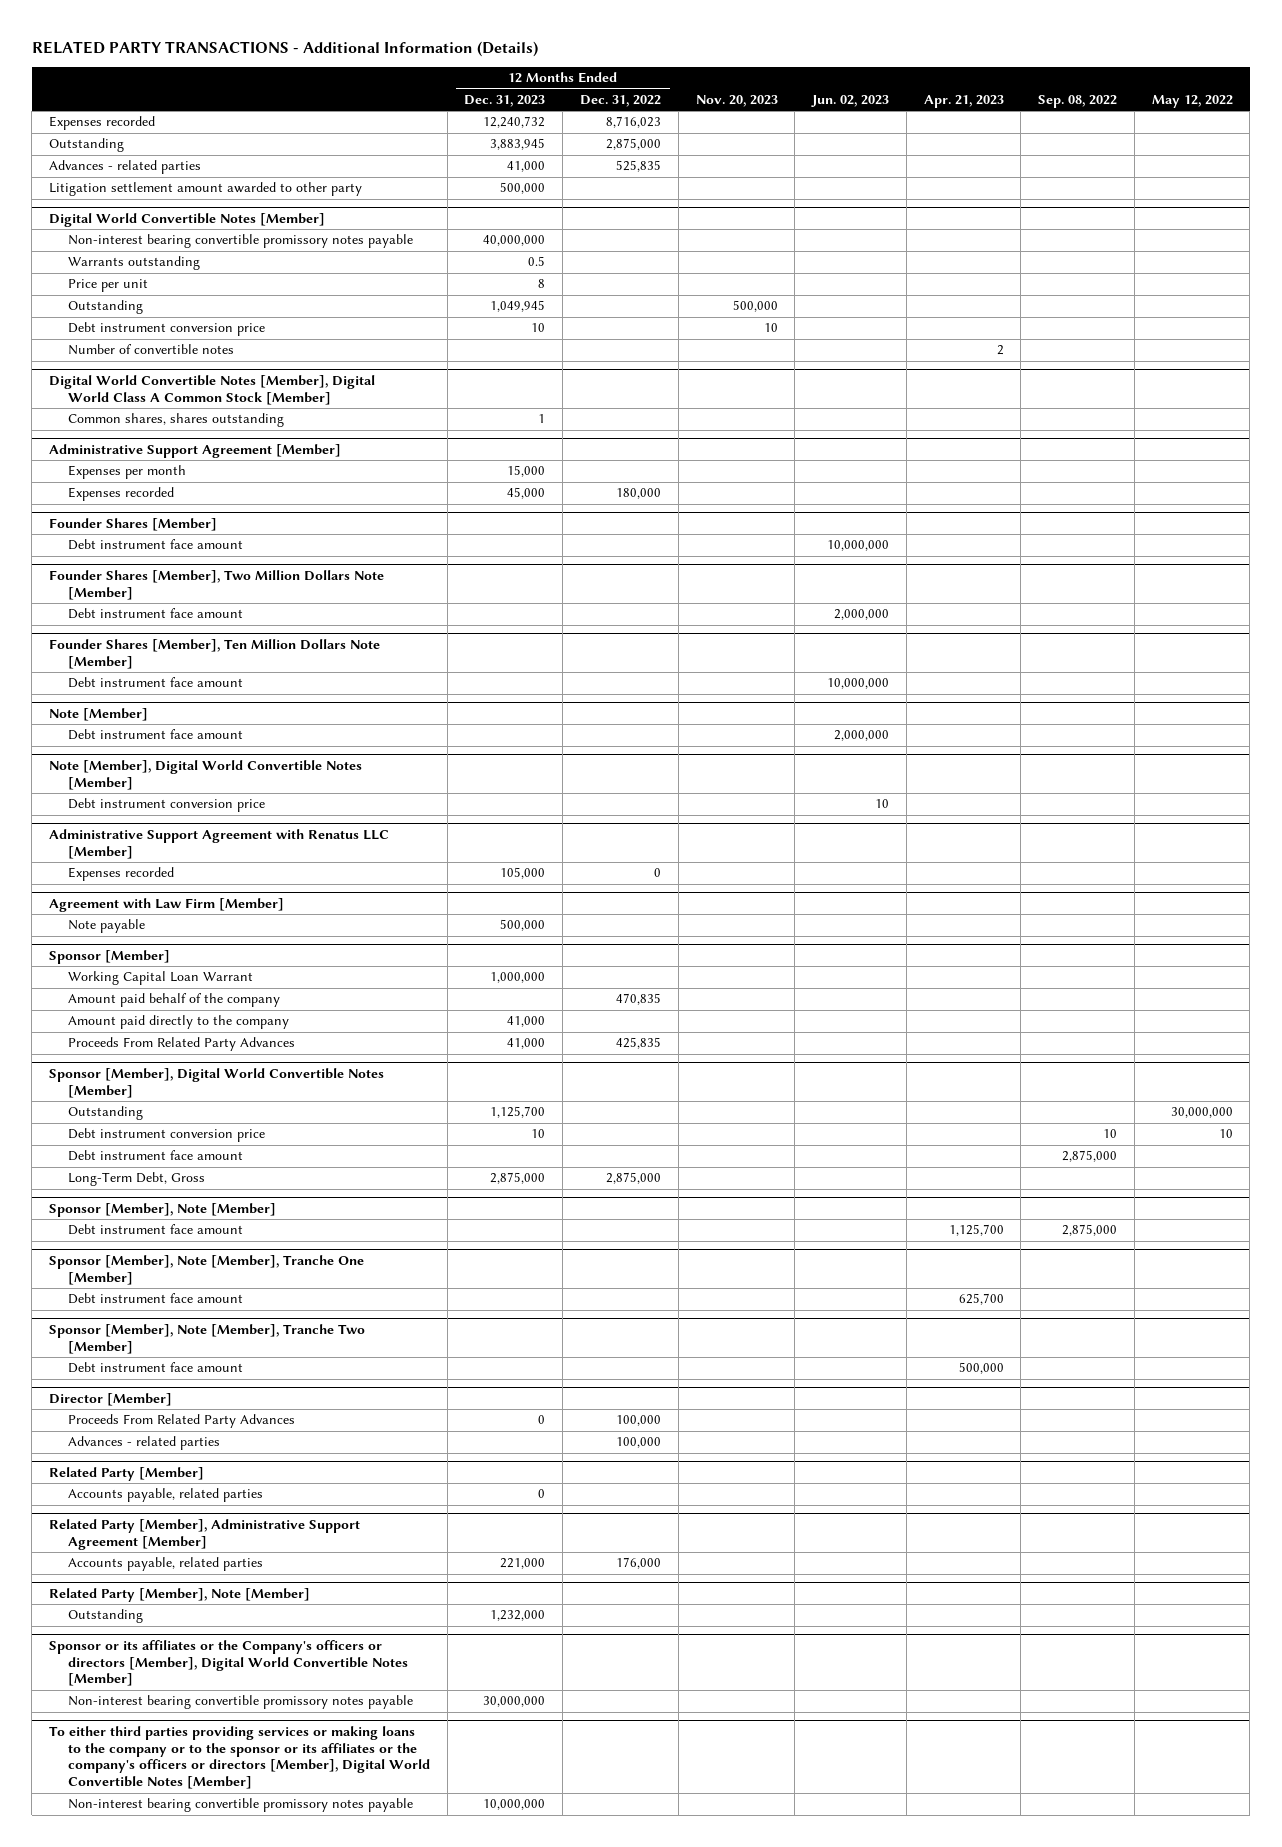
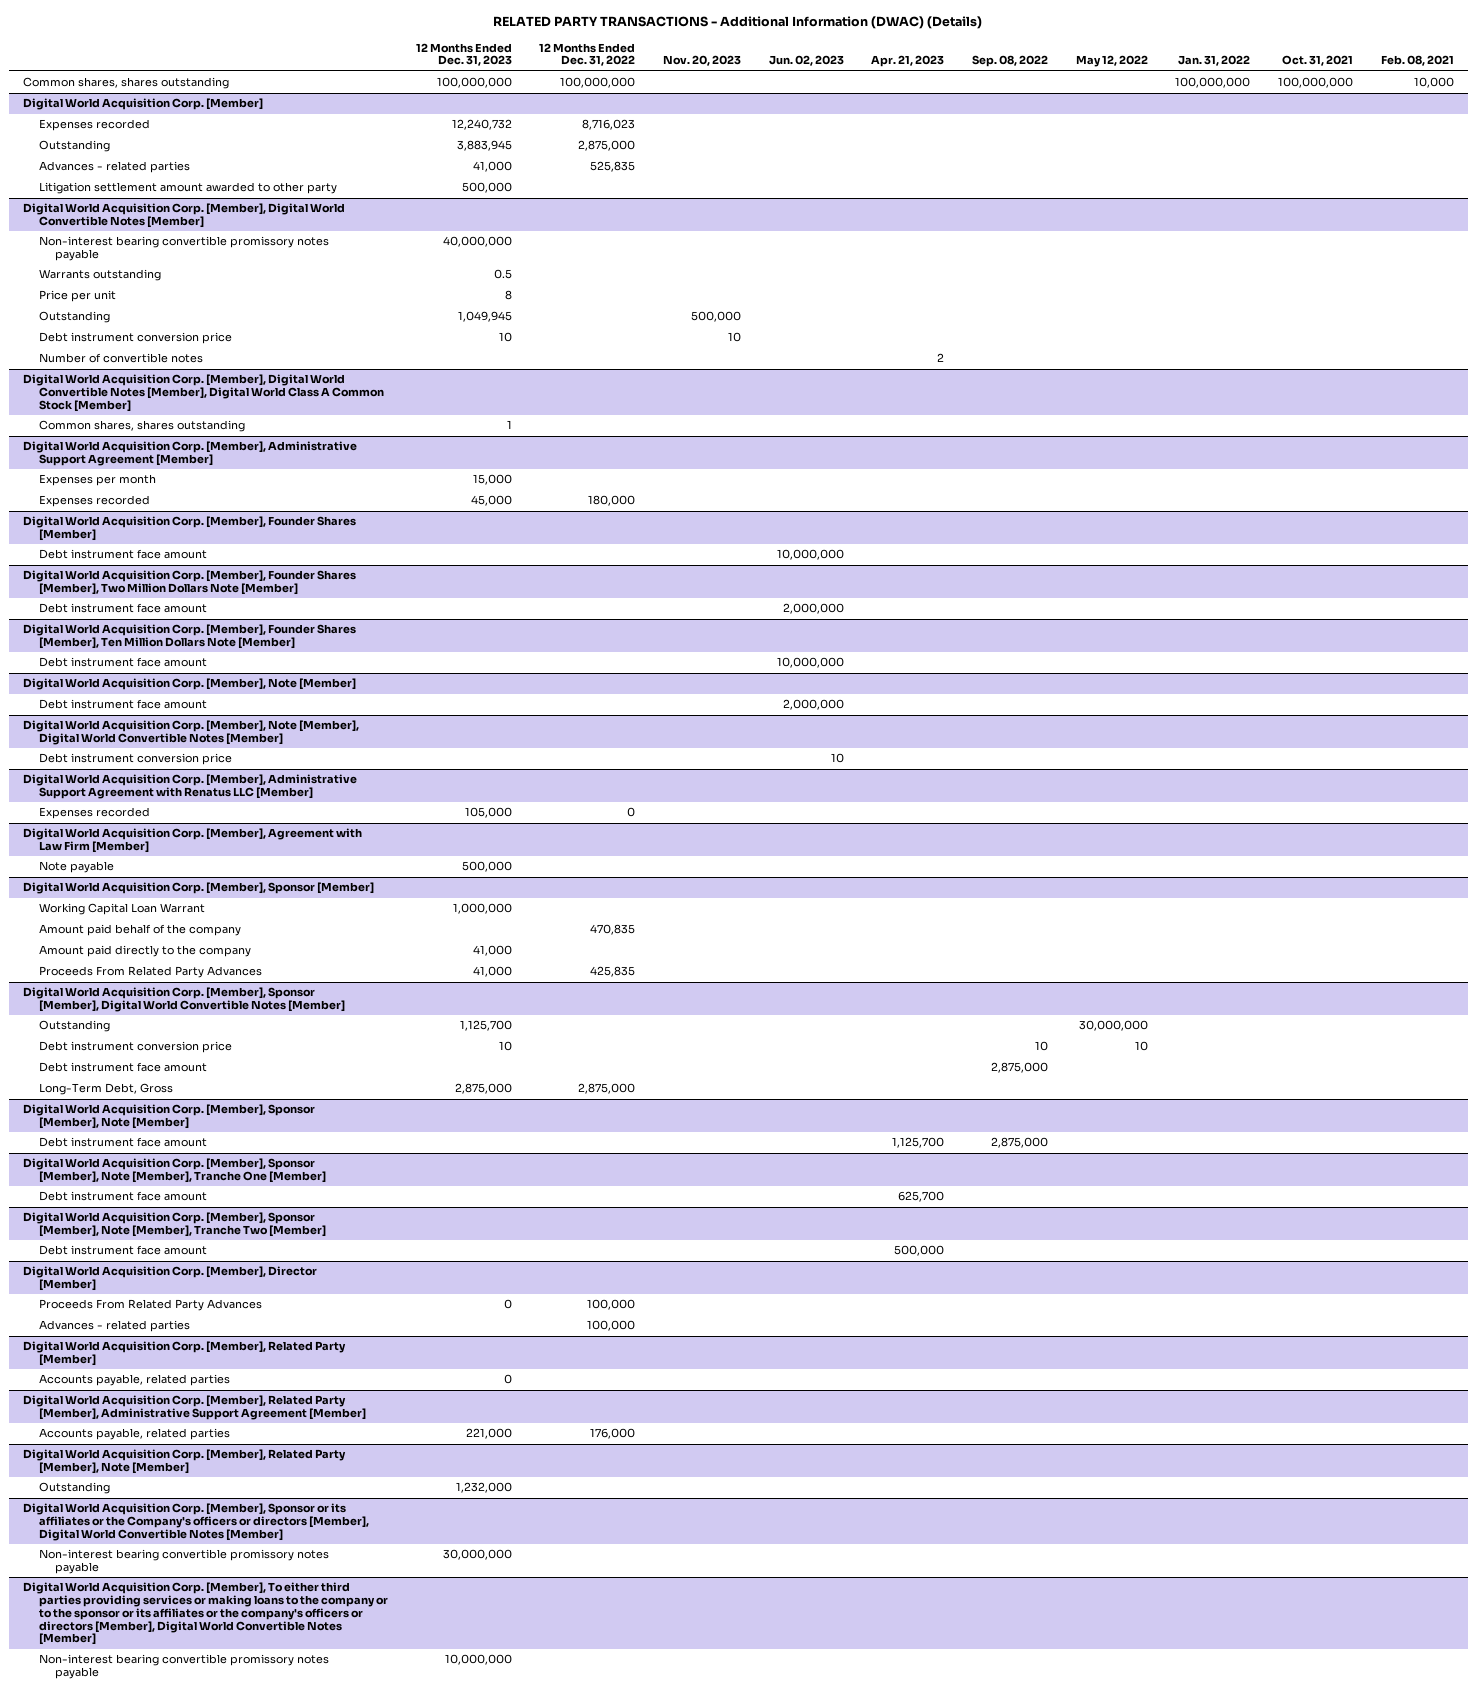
- RELATED PARTY TRANSACTIONS - Additional Information (Details)
+ RELATED PARTY TRANSACTIONS - Additional Information (DWAC) (Details)
- | 12 Months Ended Dec. 31, 2023 | 12 Months Ended Dec. 31, 2022 | Nov. 20, 2023 | Jun. 02, 2023 | Apr. 21, 2023 | Sep. 08, 2022 | May 12, 2022
+ | 12 Months Ended Dec. 31, 2023 | 12 Months Ended Dec. 31, 2022 | Nov. 20, 2023 | Jun. 02, 2023 | Apr. 21, 2023 | Sep. 08, 2022 | May 12, 2022 | Jan. 31, 2022 | Oct. 31, 2021 | Feb. 08, 2021
+ Common shares, shares outstanding | 100,000,000 | 100,000,000 | | | | | | 100,000,000 | 100,000,000 | 10,000
+ Digital World Acquisition Corp. [Member]
- Digital World Convertible Notes [Member]
+ Digital World Acquisition Corp. [Member], Digital World Convertible Notes [Member]
- Digital World Convertible Notes [Member], Digital World Class A Common Stock [Member]
+ Digital World Acquisition Corp. [Member], Digital World Convertible Notes [Member], Digital World Class A Common Stock [Member]
- Administrative Support Agreement [Member]
+ Digital World Acquisition Corp. [Member], Administrative Support Agreement [Member]
- Founder Shares [Member]
+ Digital World Acquisition Corp. [Member], Founder Shares [Member]
- Founder Shares [Member], Two Million Dollars Note [Member]
+ Digital World Acquisition Corp. [Member], Founder Shares [Member], Two Million Dollars Note [Member]
- Founder Shares [Member], Ten Million Dollars Note [Member]
+ Digital World Acquisition Corp. [Member], Founder Shares [Member], Ten Million Dollars Note [Member]
- Note [Member]
+ Digital World Acquisition Corp. [Member], Note [Member]
- Note [Member], Digital World Convertible Notes [Member]
+ Digital World Acquisition Corp. [Member], Note [Member], Digital World Convertible Notes [Member]
- Administrative Support Agreement with Renatus LLC [Member]
+ Digital World Acquisition Corp. [Member], Administrative Support Agreement with Renatus LLC [Member]
- Agreement with Law Firm [Member]
+ Digital World Acquisition Corp. [Member], Agreement with Law Firm [Member]
- Sponsor [Member]
+ Digital World Acquisition Corp. [Member], Sponsor [Member]
- Sponsor [Member], Digital World Convertible Notes [Member]
+ Digital World Acquisition Corp. [Member], Sponsor [Member], Digital World Convertible Notes [Member]
- Sponsor [Member], Note [Member]
+ Digital World Acquisition Corp. [Member], Sponsor [Member], Note [Member]
- Sponsor [Member], Note [Member], Tranche One [Member]
+ Digital World Acquisition Corp. [Member], Sponsor [Member], Note [Member], Tranche One [Member]
- Sponsor [Member], Note [Member], Tranche Two [Member]
+ Digital World Acquisition Corp. [Member], Sponsor [Member], Note [Member], Tranche Two [Member]
- Director [Member]
+ Digital World Acquisition Corp. [Member], Director [Member]
- Related Party [Member]
+ Digital World Acquisition Corp. [Member], Related Party [Member]
- Related Party [Member], Administrative Support Agreement [Member]
+ Digital World Acquisition Corp. [Member], Related Party [Member], Administrative Support Agreement [Member]
- Related Party [Member], Note [Member]
+ Digital World Acquisition Corp. [Member], Related Party [Member], Note [Member]
- Sponsor or its affiliates or the Company's officers or directors [Member], Digital World Convertible Notes [Member]
+ Digital World Acquisition Corp. [Member], Sponsor or its affiliates or the Company's officers or directors [Member], Digital World Convertible Notes [Member]
- To either third parties providing services or making loans to the company or to the sponsor or its affiliates or the company's officers or directors [Member], Digital World Convertible Notes [Member]
+ Digital World Acquisition Corp. [Member], To either third parties providing services or making loans to the company or to the sponsor or its affiliates or the company's officers or directors [Member], Digital World Convertible Notes [Member]

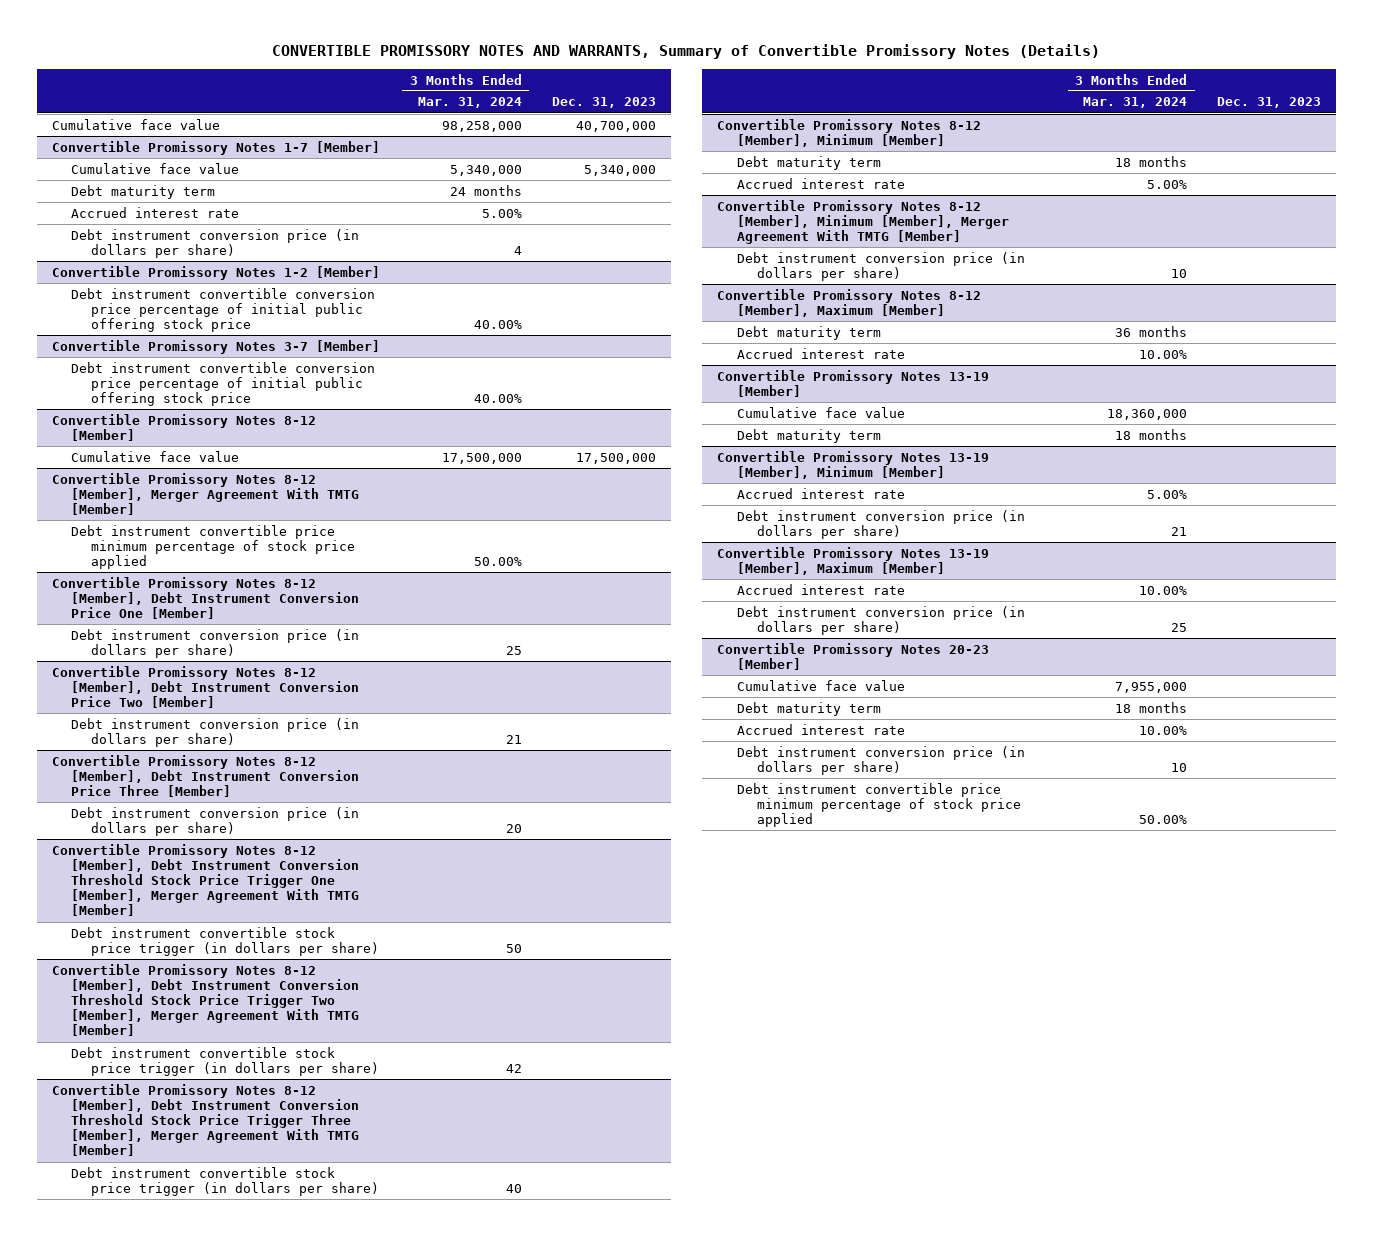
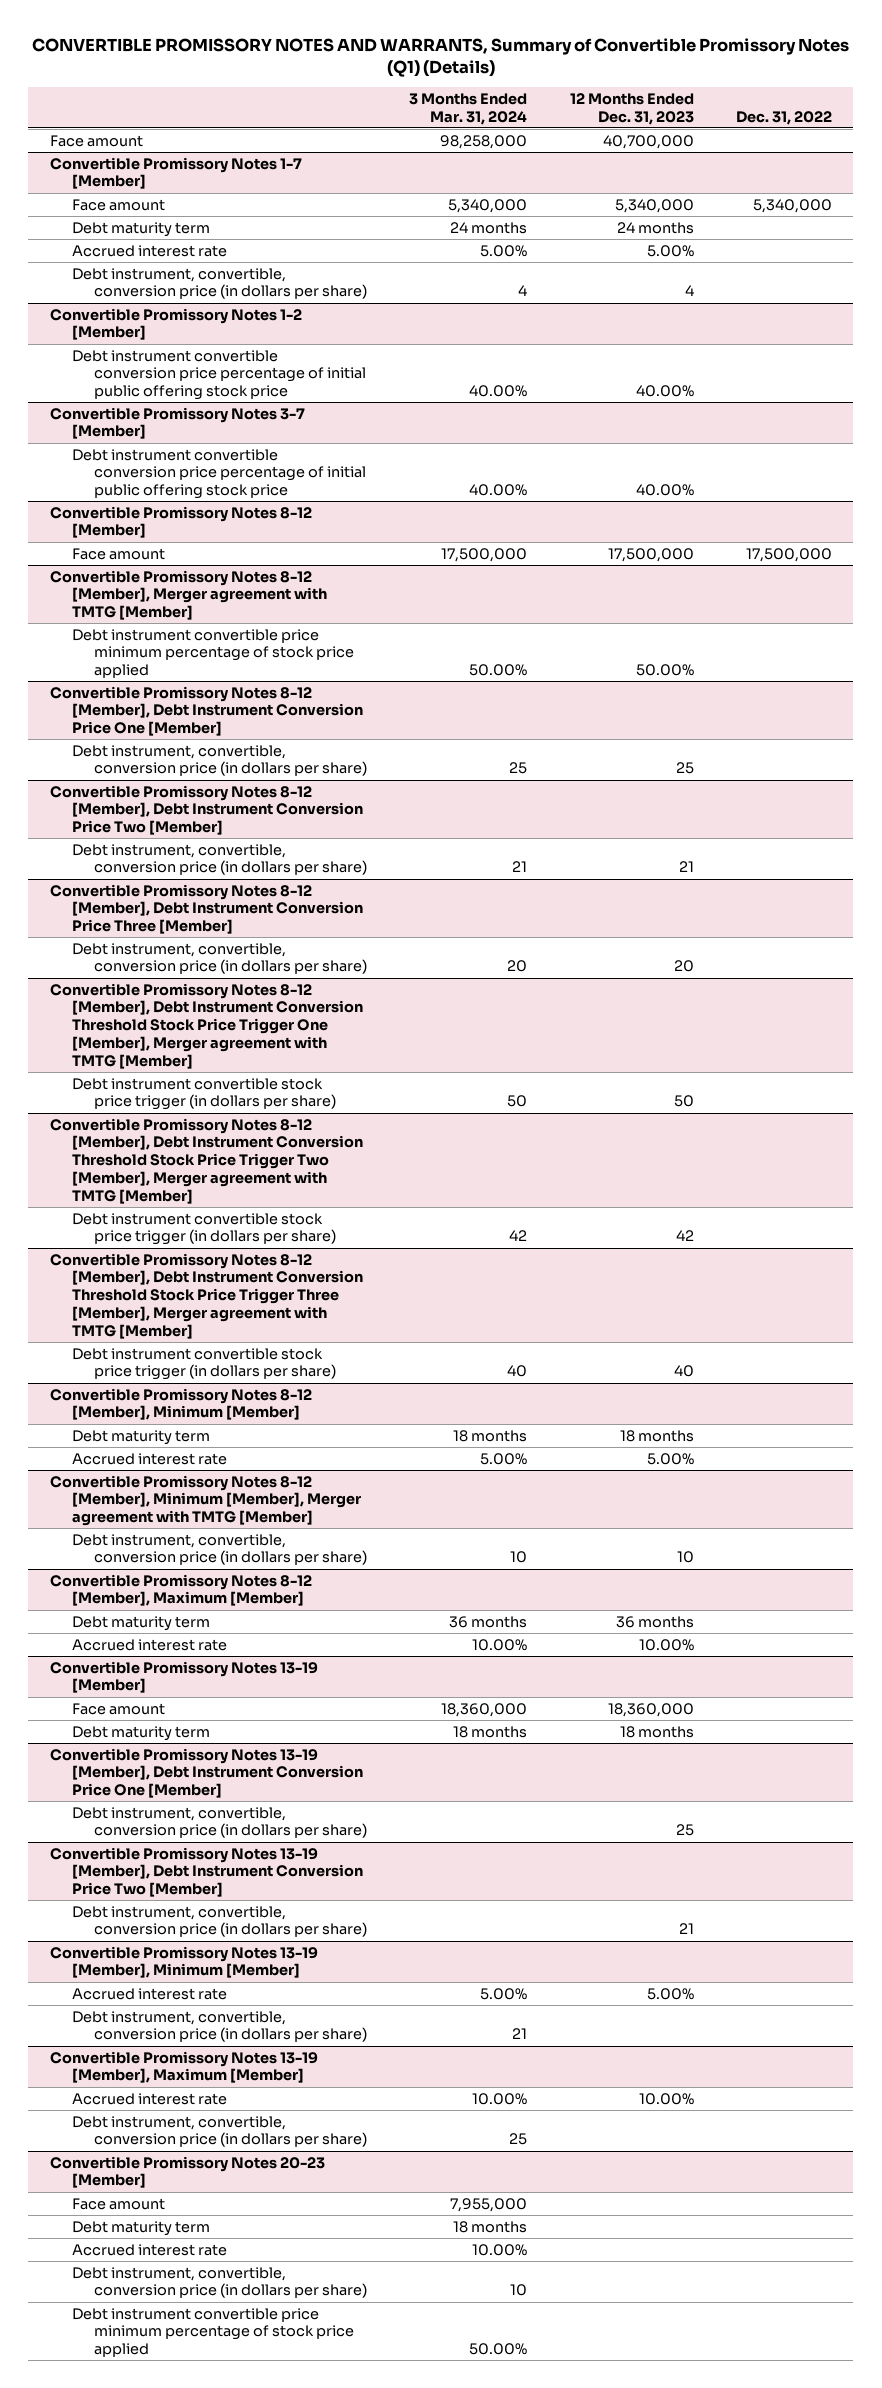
- CONVERTIBLE PROMISSORY NOTES AND WARRANTS, Summary of Convertible Promissory Notes (Details)
+ CONVERTIBLE PROMISSORY NOTES AND WARRANTS, Summary of Convertible Promissory Notes (Q1) (Details)
- | 3 Months Ended Mar. 31, 2024 | Dec. 31, 2023
+ | 3 Months Ended Mar. 31, 2024 | 12 Months Ended Dec. 31, 2023 | Dec. 31, 2022
- Cumulative face value | 98,258,000 | 40,700,000
+ Face amount | 98,258,000 | 40,700,000 |
@ Convertible Promissory Notes 1-7 [Member]
- Cumulative face value | 5,340,000 | 5,340,000
+ Face amount | 5,340,000 | 5,340,000 | 5,340,000
- Debt instrument conversion price (in dollars per share) | 4 |
+ Debt instrument, convertible, conversion price (in dollars per share) | 4 | 4 |
@ Convertible Promissory Notes 8-12 [Member]
- Cumulative face value | 17,500,000 | 17,500,000
- Convertible Promissory Notes 8-12 [Member], Merger Agreement With TMTG [Member]
@ Convertible Promissory Notes 8-12 [Member]
+ Face amount | 17,500,000 | 17,500,000 | 17,500,000
+ Convertible Promissory Notes 8-12 [Member], Merger agreement with TMTG [Member]
@ Convertible Promissory Notes 8-12 [Member], Debt Instrument Conversion Price One [Member]
- Debt instrument conversion price (in dollars per share) | 25 |
+ Debt instrument, convertible, conversion price (in dollars per share) | 25 | 25 |
@ Convertible Promissory Notes 8-12 [Member], Debt Instrument Conversion Price Two [Member]
- Debt instrument conversion price (in dollars per share) | 21 |
+ Debt instrument, convertible, conversion price (in dollars per share) | 21 | 21 |
@ Convertible Promissory Notes 8-12 [Member], Debt Instrument Conversion Price Three [Member]
- Debt instrument conversion price (in dollars per share) | 20 |
- Convertible Promissory Notes 8-12 [Member], Debt Instrument Conversion Threshold Stock Price Trigger One [Member], Merger Agreement With TMTG [Member]
@ Convertible Promissory Notes 8-12 [Member], Debt Instrument Conversion Price Three [Member]
+ Debt instrument, convertible, conversion price (in dollars per share) | 20 | 20 |
+ Convertible Promissory Notes 8-12 [Member], Debt Instrument Conversion Threshold Stock Price Trigger One [Member], Merger agreement with TMTG [Member]
- Convertible Promissory Notes 8-12 [Member], Debt Instrument Conversion Threshold Stock Price Trigger Two [Member], Merger Agreement With TMTG [Member]
+ Convertible Promissory Notes 8-12 [Member], Debt Instrument Conversion Threshold Stock Price Trigger Two [Member], Merger agreement with TMTG [Member]
- Convertible Promissory Notes 8-12 [Member], Debt Instrument Conversion Threshold Stock Price Trigger Three [Member], Merger Agreement With TMTG [Member]
+ Convertible Promissory Notes 8-12 [Member], Debt Instrument Conversion Threshold Stock Price Trigger Three [Member], Merger agreement with TMTG [Member]
- Convertible Promissory Notes 8-12 [Member], Minimum [Member], Merger Agreement With TMTG [Member]
- Debt instrument conversion price (in dollars per share) | 10 |
+ Convertible Promissory Notes 8-12 [Member], Minimum [Member], Merger agreement with TMTG [Member]
+ Debt instrument, convertible, conversion price (in dollars per share) | 10 | 10 |
@ Convertible Promissory Notes 13-19 [Member]
- Cumulative face value | 18,360,000 |
+ Face amount | 18,360,000 | 18,360,000 |
+ Convertible Promissory Notes 13-19 [Member], Debt Instrument Conversion Price One [Member]
+ Debt instrument, convertible, conversion price (in dollars per share) | | 25 |
+ Convertible Promissory Notes 13-19 [Member], Debt Instrument Conversion Price Two [Member]
+ Debt instrument, convertible, conversion price (in dollars per share) | | 21 |
@ Convertible Promissory Notes 13-19 [Member], Minimum [Member]
- Debt instrument conversion price (in dollars per share) | 21 |
+ Debt instrument, convertible, conversion price (in dollars per share) | 21 | |
@ Convertible Promissory Notes 13-19 [Member], Maximum [Member]
- Debt instrument conversion price (in dollars per share) | 25 |
+ Debt instrument, convertible, conversion price (in dollars per share) | 25 | |
@ Convertible Promissory Notes 20-23 [Member]
- Cumulative face value | 7,955,000 |
+ Face amount | 7,955,000 | |
- Debt instrument conversion price (in dollars per share) | 10 |
+ Debt instrument, convertible, conversion price (in dollars per share) | 10 | |

